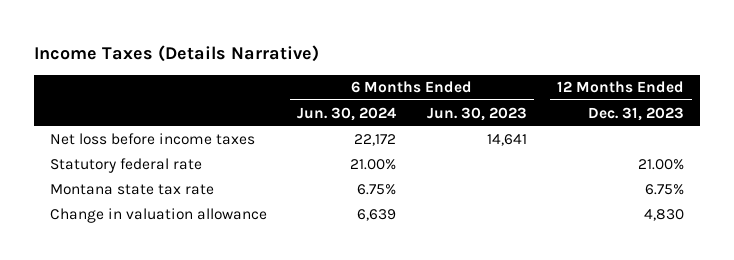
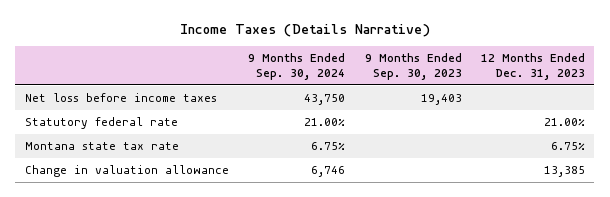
- | 6 Months Ended Jun. 30, 2024 | 6 Months Ended Jun. 30, 2023 | 12 Months Ended Dec. 31, 2023
+ | 9 Months Ended Sep. 30, 2024 | 9 Months Ended Sep. 30, 2023 | 12 Months Ended Dec. 31, 2023
- Change in valuation allowance | 6,639 | | 4,830
+ Change in valuation allowance | 6,746 | | 13,385

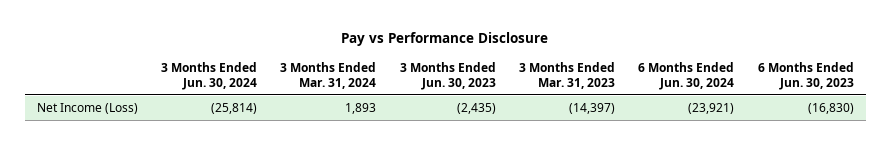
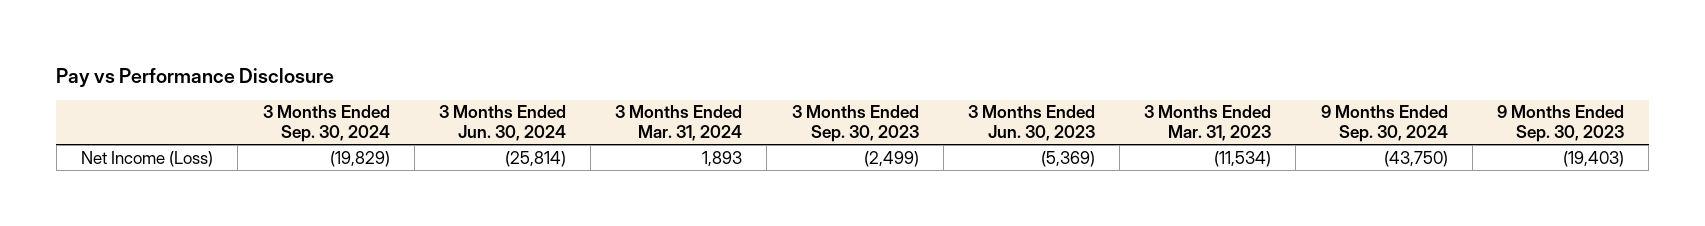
- | 3 Months Ended Jun. 30, 2024 | 3 Months Ended Mar. 31, 2024 | 3 Months Ended Jun. 30, 2023 | 3 Months Ended Mar. 31, 2023 | 6 Months Ended Jun. 30, 2024 | 6 Months Ended Jun. 30, 2023
+ | 3 Months Ended Sep. 30, 2024 | 3 Months Ended Jun. 30, 2024 | 3 Months Ended Mar. 31, 2024 | 3 Months Ended Sep. 30, 2023 | 3 Months Ended Jun. 30, 2023 | 3 Months Ended Mar. 31, 2023 | 9 Months Ended Sep. 30, 2024 | 9 Months Ended Sep. 30, 2023
- Net Income (Loss) | (25,814) | 1,893 | (2,435) | (14,397) | (23,921) | (16,830)
+ Net Income (Loss) | (19,829) | (25,814) | 1,893 | (2,499) | (5,369) | (11,534) | (43,750) | (19,403)

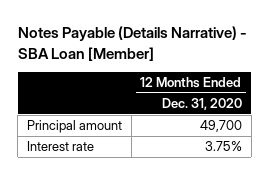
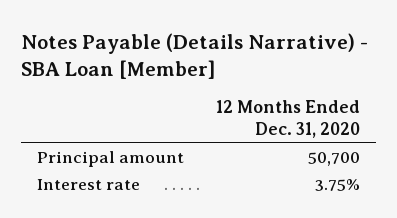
- Principal amount | 49,700
+ Principal amount | 50,700

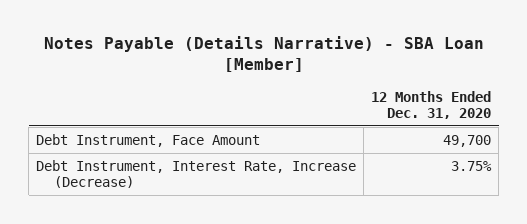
- Principal amount | 50,700
- Interest rate | 3.75%
+ Debt Instrument, Face Amount | 49,700
+ Debt Instrument, Interest Rate, Increase (Decrease) | 3.75%

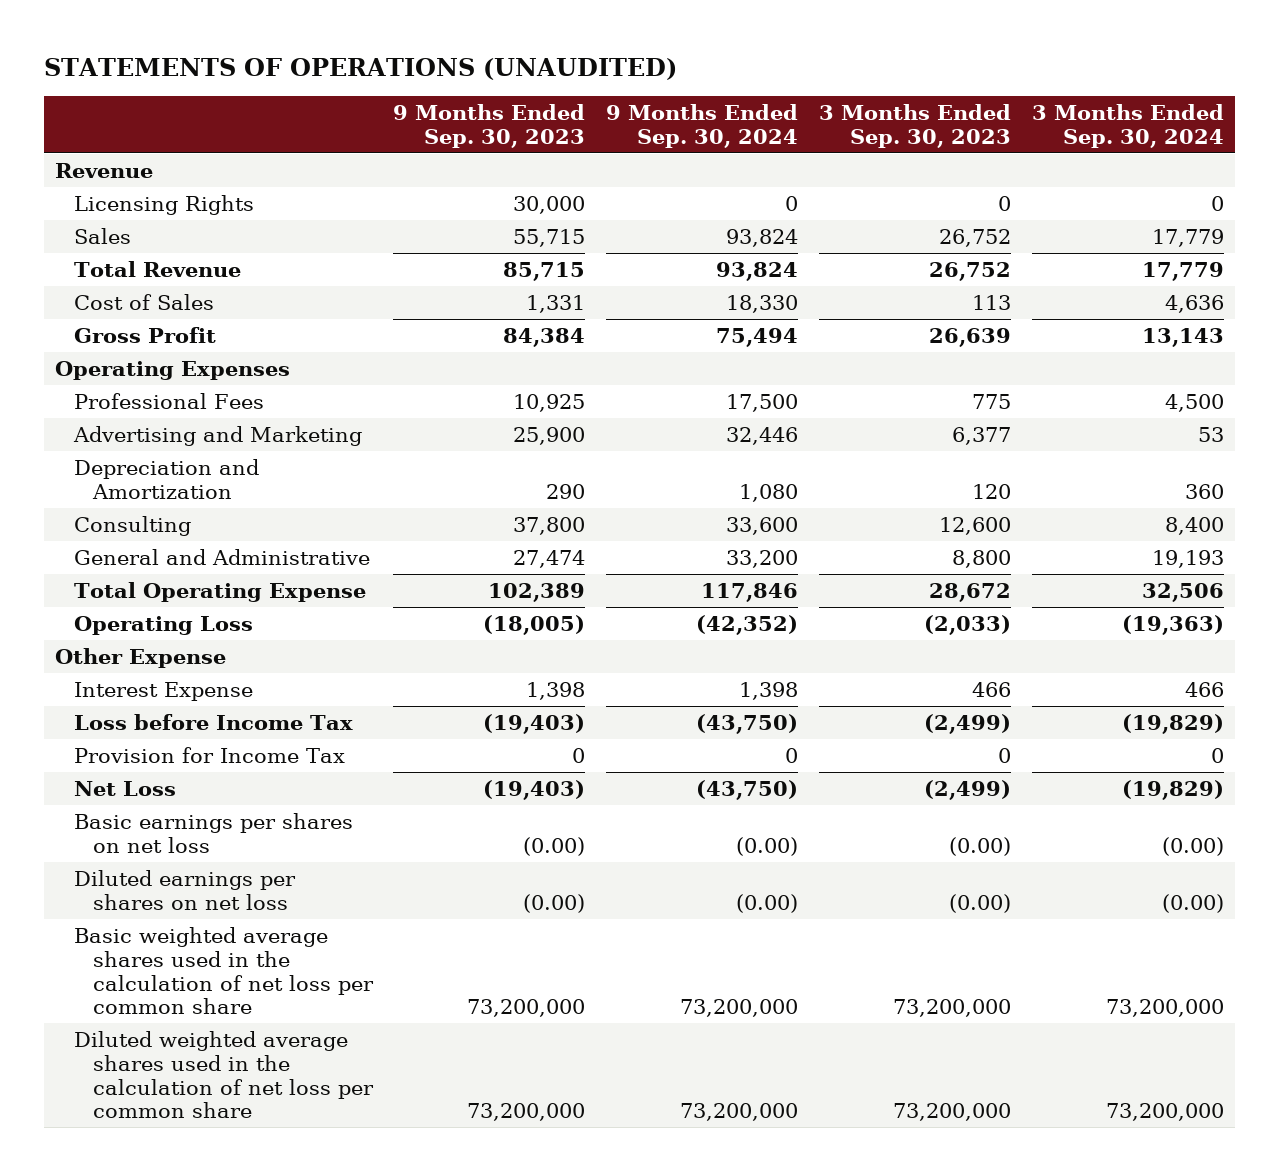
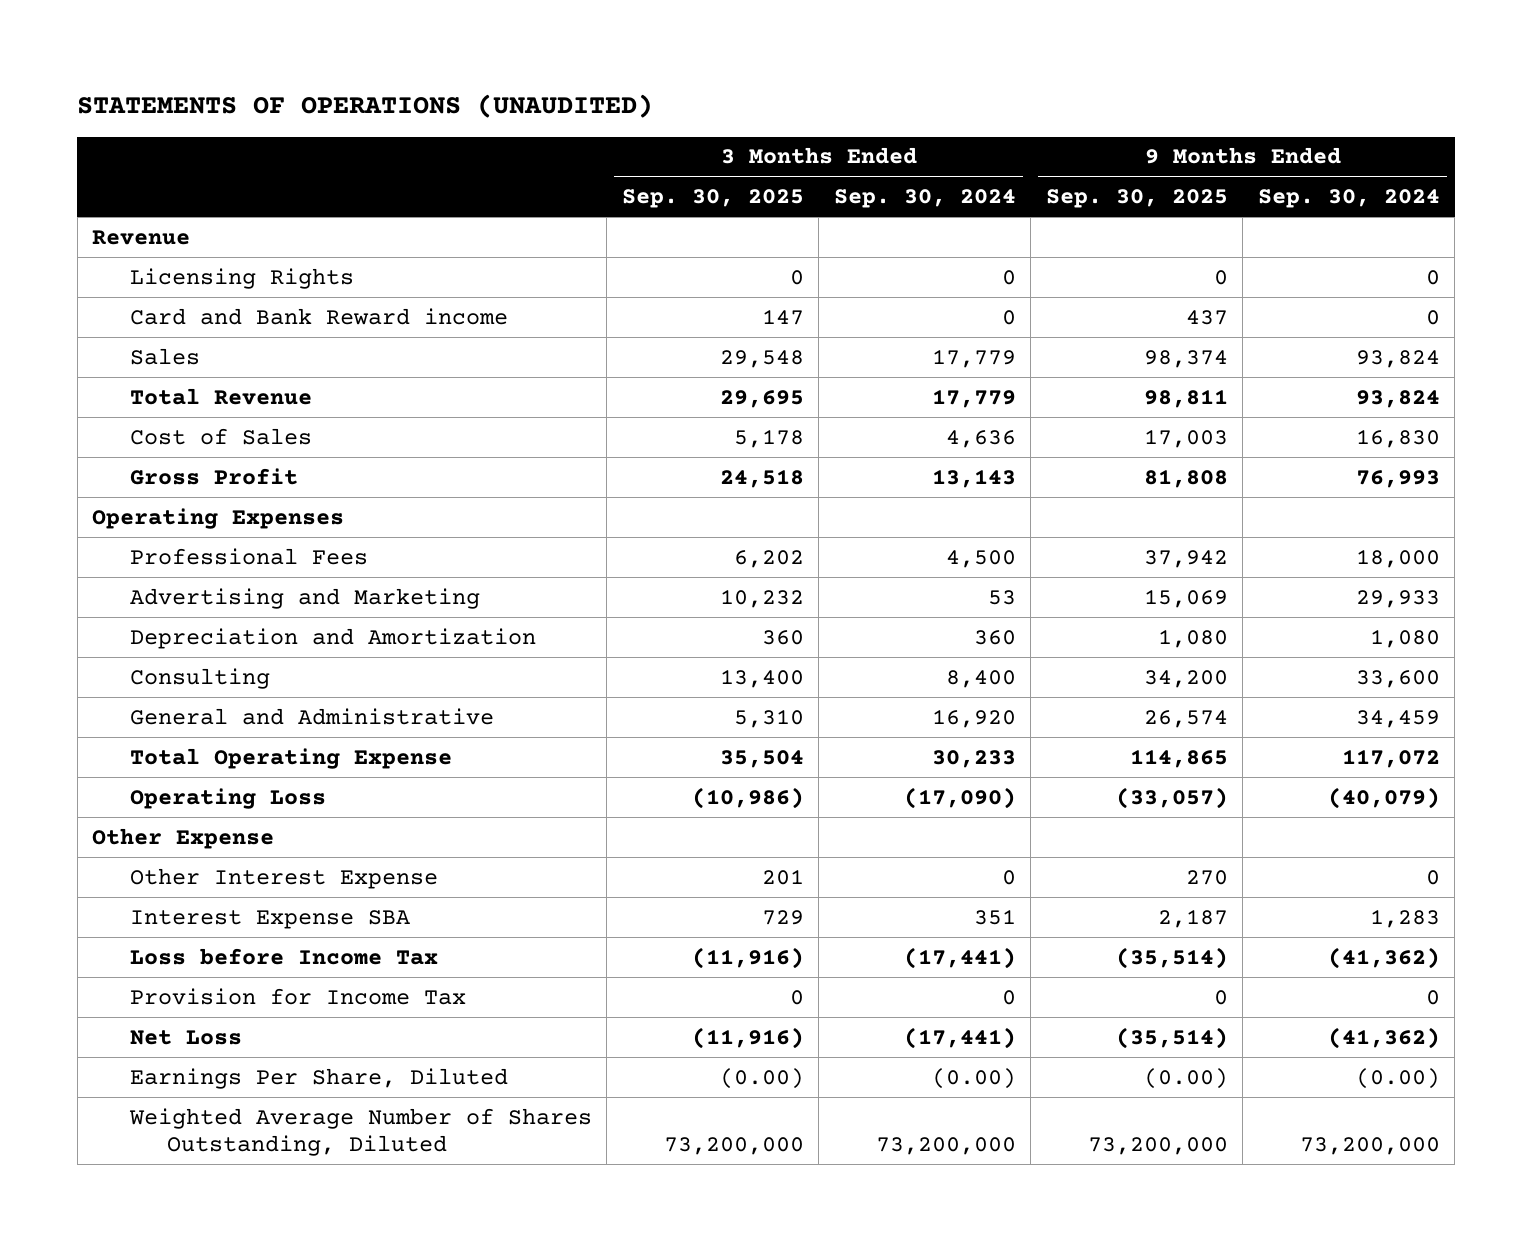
- | 9 Months Ended Sep. 30, 2023 | 9 Months Ended Sep. 30, 2024 | 3 Months Ended Sep. 30, 2023 | 3 Months Ended Sep. 30, 2024
+ | 3 Months Ended Sep. 30, 2025 | 3 Months Ended Sep. 30, 2024 | 9 Months Ended Sep. 30, 2025 | 9 Months Ended Sep. 30, 2024
+ Card and Bank Reward income | 147 | 0 | 437 | 0
- Cost of Sales | 1,331 | 18,330 | 113 | 4,636
- Gross Profit | 84,384 | 75,494 | 26,639 | 13,143
+ Cost of Sales | 5,178 | 4,636 | 17,003 | 16,830
+ Gross Profit | 24,518 | 13,143 | 81,808 | 76,993
- Professional Fees | 10,925 | 17,500 | 775 | 4,500
- Advertising and Marketing | 25,900 | 32,446 | 6,377 | 53
+ Professional Fees | 6,202 | 4,500 | 37,942 | 18,000
+ Advertising and Marketing | 10,232 | 53 | 15,069 | 29,933
- General and Administrative | 27,474 | 33,200 | 8,800 | 19,193
- Total Operating Expense | 102,389 | 117,846 | 28,672 | 32,506
- Operating Loss | (18,005) | (42,352) | (2,033) | (19,363)
+ General and Administrative | 5,310 | 16,920 | 26,574 | 34,459
+ Total Operating Expense | 35,504 | 30,233 | 114,865 | 117,072
+ Operating Loss | (10,986) | (17,090) | (33,057) | (40,079)
- Interest Expense | 1,398 | 1,398 | 466 | 466
- Loss before Income Tax | (19,403) | (43,750) | (2,499) | (19,829)
+ Other Interest Expense | 201 | 0 | 270 | 0
+ Interest Expense SBA | 729 | 351 | 2,187 | 1,283
+ Loss before Income Tax | (11,916) | (17,441) | (35,514) | (41,362)
- Net Loss | (19,403) | (43,750) | (2,499) | (19,829)
- Basic earnings per shares on net loss | (0.00) | (0.00) | (0.00) | (0.00)
- Diluted earnings per shares on net loss | (0.00) | (0.00) | (0.00) | (0.00)
- Basic weighted average shares used in the calculation of net loss per common share | 73,200,000 | 73,200,000 | 73,200,000 | 73,200,000
- Diluted weighted average shares used in the calculation of net loss per common share | 73,200,000 | 73,200,000 | 73,200,000 | 73,200,000
+ Net Loss | (11,916) | (17,441) | (35,514) | (41,362)
+ Earnings Per Share, Diluted | (0.00) | (0.00) | (0.00) | (0.00)
+ Weighted Average Number of Shares Outstanding, Diluted | 73,200,000 | 73,200,000 | 73,200,000 | 73,200,000

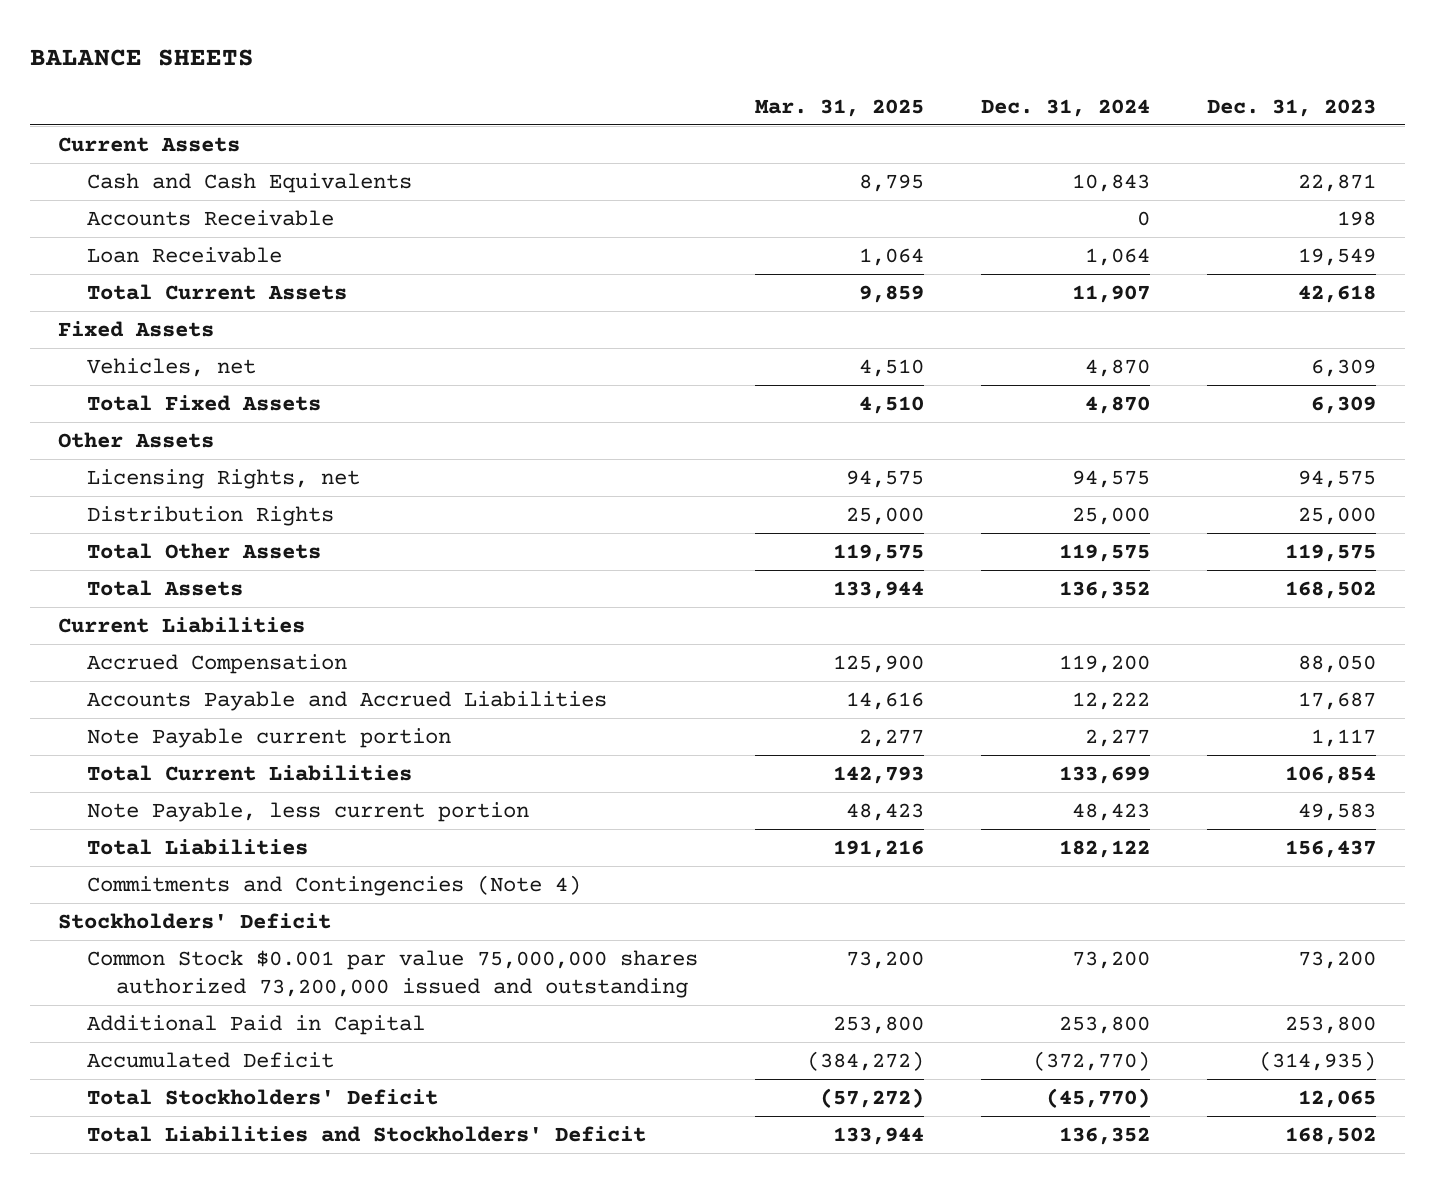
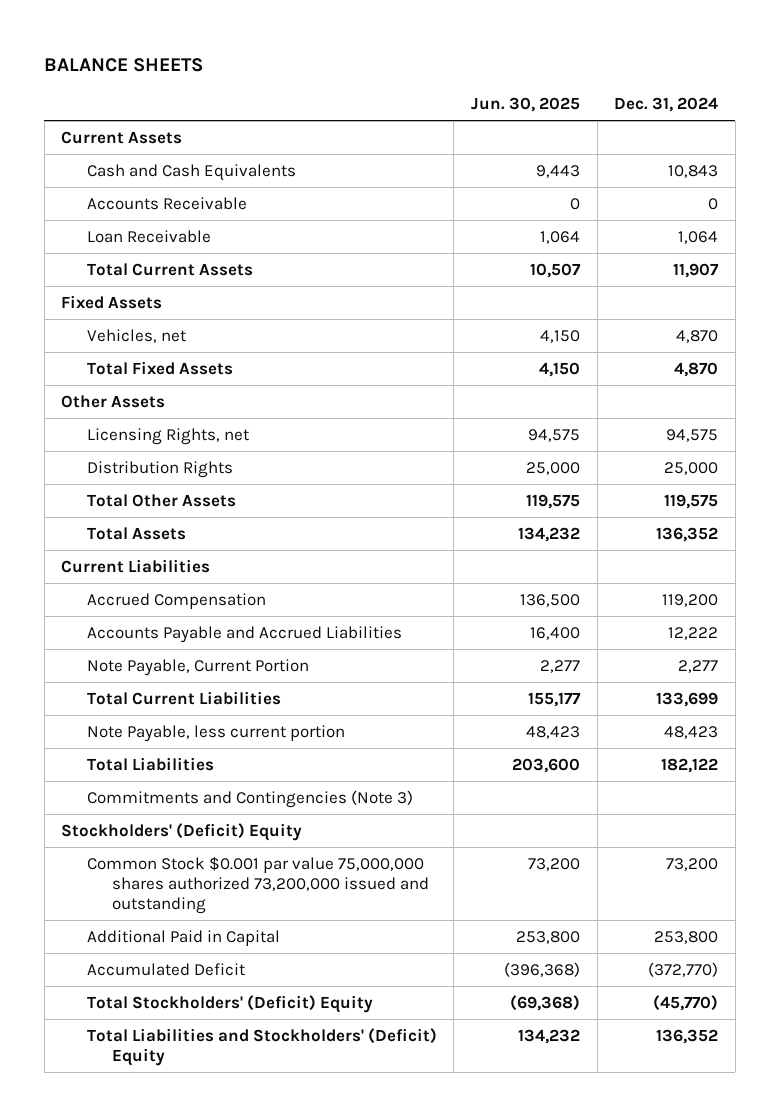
- | Mar. 31, 2025 | Dec. 31, 2024 | Dec. 31, 2023
+ | Jun. 30, 2025 | Dec. 31, 2024
- Note Payable current portion | 2,277 | 2,277 | 1,117
+ Note Payable, Current Portion | 2,277 | 2,277
- Commitments and Contingencies (Note 4)
- Stockholders' Deficit
+ Commitments and Contingencies (Note 3)
+ Stockholders' (Deficit) Equity
- Total Stockholders' Deficit | (57,272) | (45,770) | 12,065
- Total Liabilities and Stockholders' Deficit | 133,944 | 136,352 | 168,502
+ Total Stockholders' (Deficit) Equity | (69,368) | (45,770)
+ Total Liabilities and Stockholders' (Deficit) Equity | 134,232 | 136,352

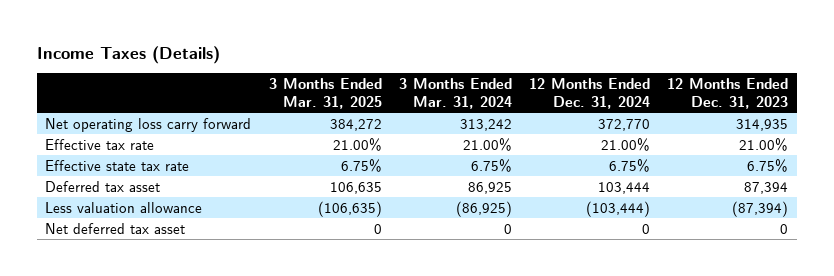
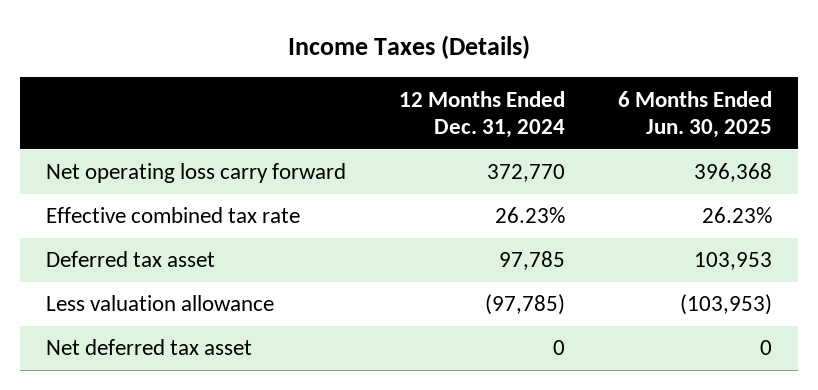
- | 3 Months Ended Mar. 31, 2025 | 3 Months Ended Mar. 31, 2024 | 12 Months Ended Dec. 31, 2024 | 12 Months Ended Dec. 31, 2023
+ | 12 Months Ended Dec. 31, 2024 | 6 Months Ended Jun. 30, 2025
- Effective tax rate | 21.00% | 21.00% | 21.00% | 21.00%
- Effective state tax rate | 6.75% | 6.75% | 6.75% | 6.75%
- Deferred tax asset | 106,635 | 86,925 | 103,444 | 87,394
- Less valuation allowance | (106,635) | (86,925) | (103,444) | (87,394)
+ Effective combined tax rate | 26.23% | 26.23%
+ Deferred tax asset | 97,785 | 103,953
+ Less valuation allowance | (97,785) | (103,953)

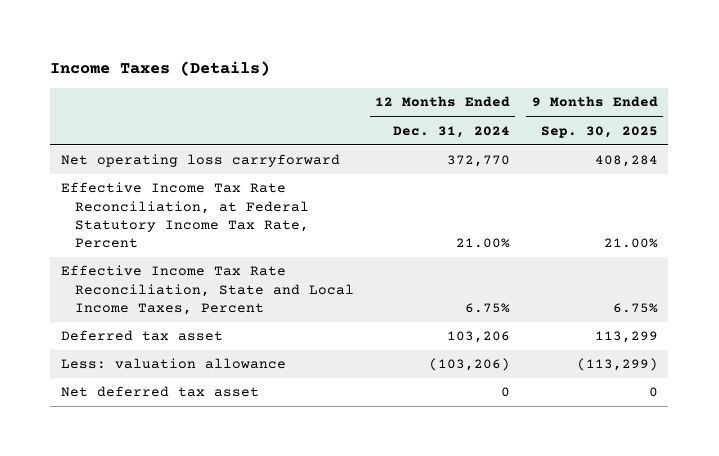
- | 12 Months Ended Dec. 31, 2024 | 6 Months Ended Jun. 30, 2025
+ | 12 Months Ended Dec. 31, 2024 | 9 Months Ended Sep. 30, 2025
- Net operating loss carry forward | 372,770 | 396,368
- Effective combined tax rate | 26.23% | 26.23%
- Deferred tax asset | 97,785 | 103,953
- Less valuation allowance | (97,785) | (103,953)
+ Net operating loss carryforward | 372,770 | 408,284
+ Effective Income Tax Rate Reconciliation, at Federal Statutory Income Tax Rate, Percent | 21.00% | 21.00%
+ Effective Income Tax Rate Reconciliation, State and Local Income Taxes, Percent | 6.75% | 6.75%
+ Deferred tax asset | 103,206 | 113,299
+ Less: valuation allowance | (103,206) | (113,299)

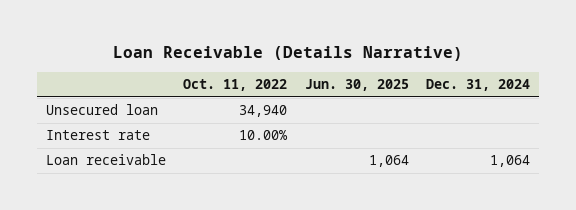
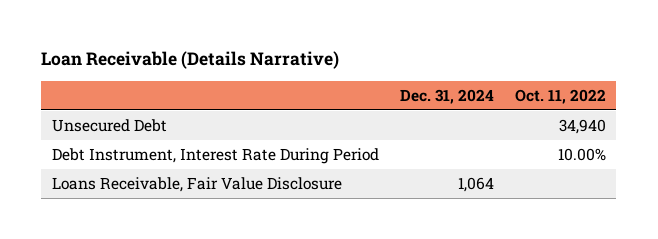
- | Oct. 11, 2022 | Jun. 30, 2025 | Dec. 31, 2024
+ | Dec. 31, 2024 | Oct. 11, 2022
- Unsecured loan | 34,940 | |
- Interest rate | 10.00% | |
- Loan receivable | | 1,064 | 1,064
+ Unsecured Debt | | 34,940
+ Debt Instrument, Interest Rate During Period | | 10.00%
+ Loans Receivable, Fair Value Disclosure | 1,064 |

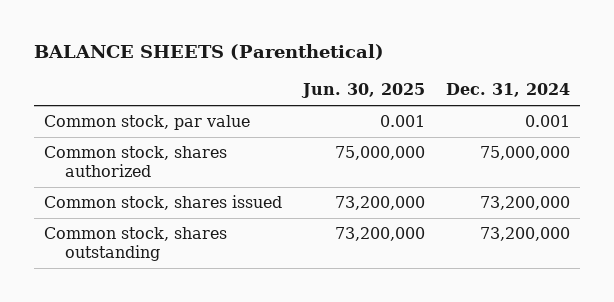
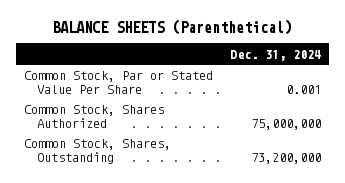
- | Jun. 30, 2025 | Dec. 31, 2024
+ | Dec. 31, 2024
- Common stock, par value | 0.001 | 0.001
- Common stock, shares authorized | 75,000,000 | 75,000,000
- Common stock, shares issued | 73,200,000 | 73,200,000
- Common stock, shares outstanding | 73,200,000 | 73,200,000
+ Common Stock, Par or Stated Value Per Share | 0.001
+ Common Stock, Shares Authorized | 75,000,000
+ Common Stock, Shares, Outstanding | 73,200,000

